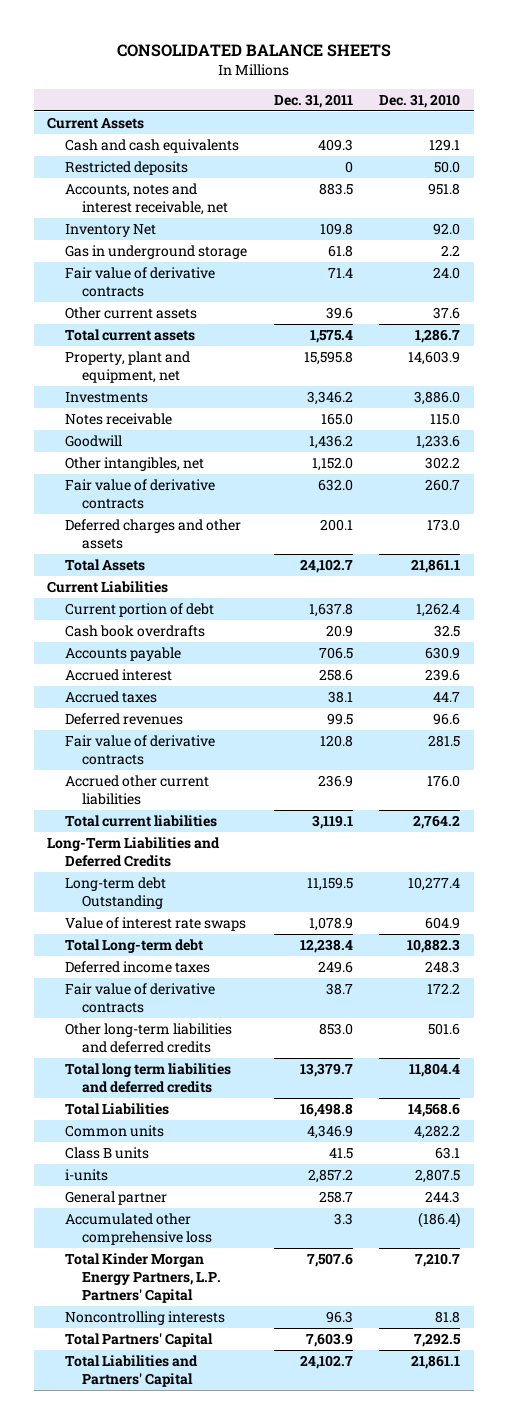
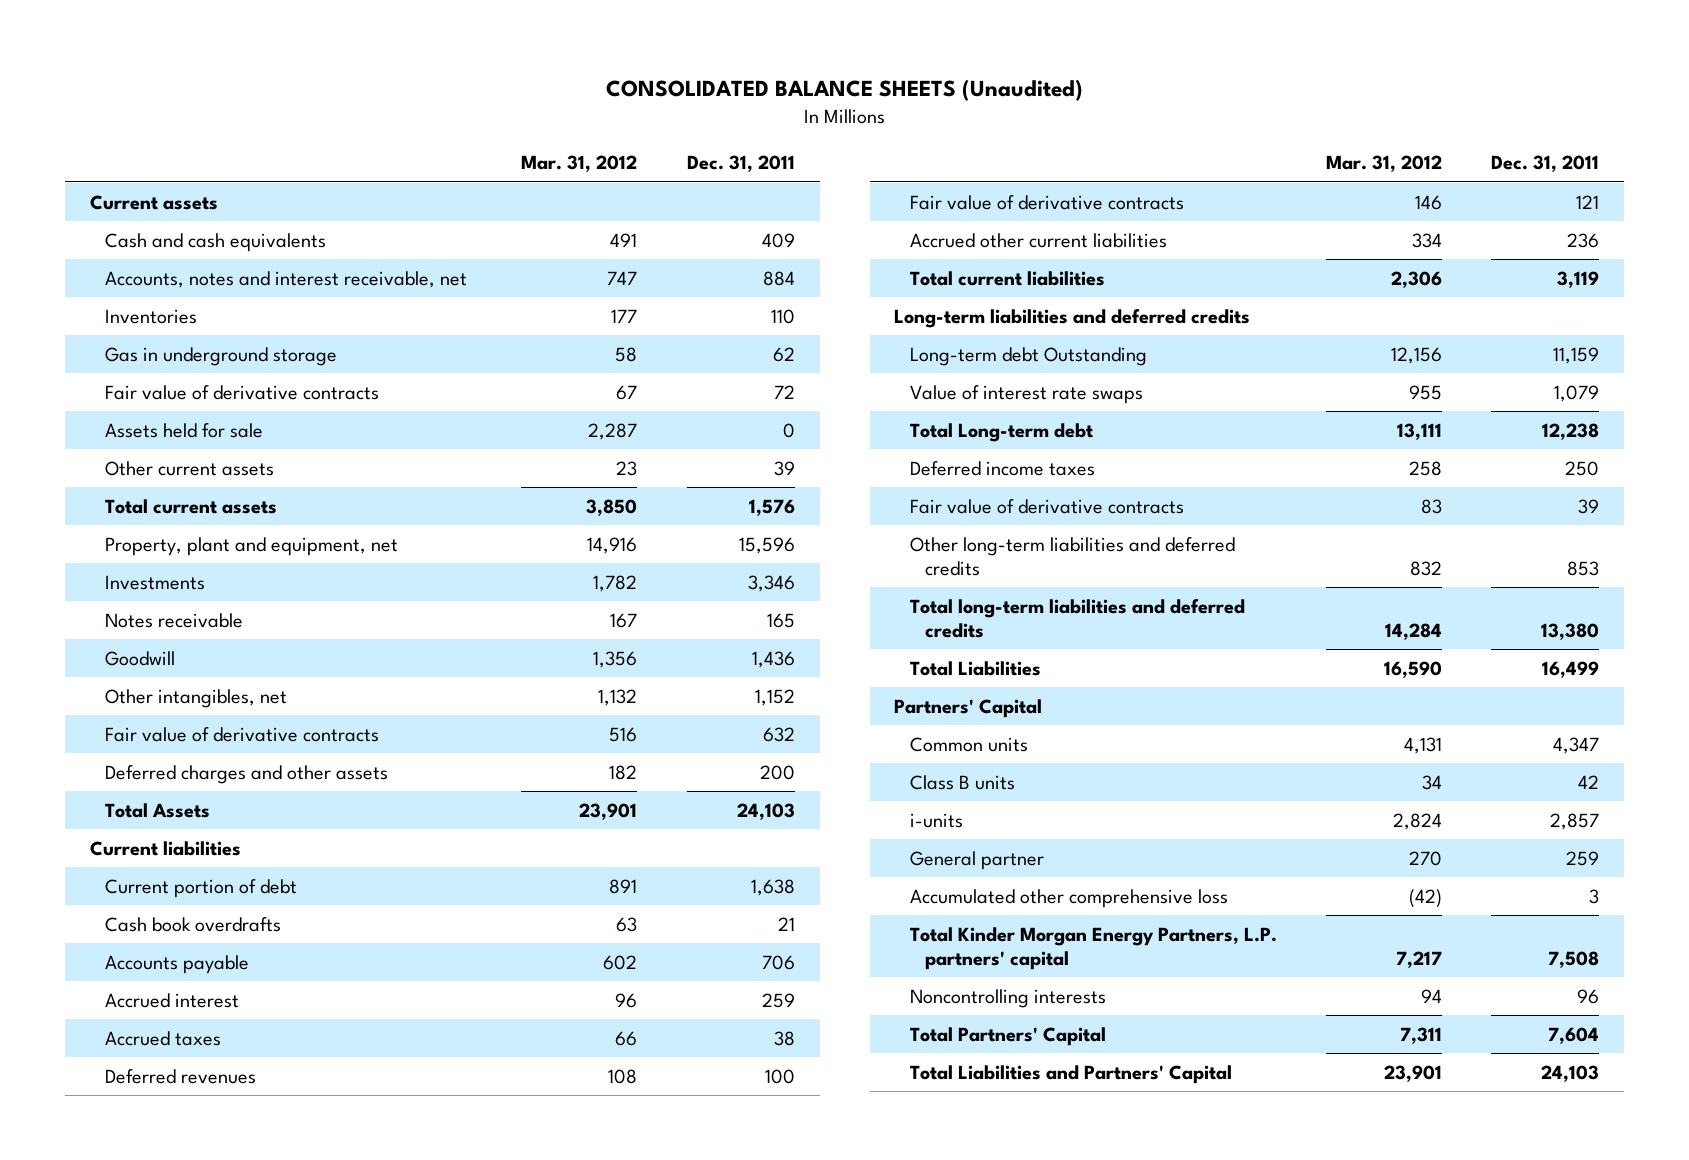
- CONSOLIDATED BALANCE SHEETS
+ CONSOLIDATED BALANCE SHEETS (Unaudited)
- | Dec. 31, 2011 | Dec. 31, 2010
+ | Mar. 31, 2012 | Dec. 31, 2011
- Current Assets
- Cash and cash equivalents | 409.3 | 129.1
- Restricted deposits | 0 | 50.0
- Accounts, notes and interest receivable, net | 883.5 | 951.8
- Inventory Net | 109.8 | 92.0
- Gas in underground storage | 61.8 | 2.2
- Fair value of derivative contracts | 71.4 | 24.0
- Other current assets | 39.6 | 37.6
- Total current assets | 1,575.4 | 1,286.7
- Property, plant and equipment, net | 15,595.8 | 14,603.9
- Investments | 3,346.2 | 3,886.0
- Notes receivable | 165.0 | 115.0
- Goodwill | 1,436.2 | 1,233.6
- Other intangibles, net | 1,152.0 | 302.2
- Fair value of derivative contracts | 632.0 | 260.7
- Deferred charges and other assets | 200.1 | 173.0
- Total Assets | 24,102.7 | 21,861.1
- Current Liabilities
- Current portion of debt | 1,637.8 | 1,262.4
- Cash book overdrafts | 20.9 | 32.5
- Accounts payable | 706.5 | 630.9
- Accrued interest | 258.6 | 239.6
- Accrued taxes | 38.1 | 44.7
- Deferred revenues | 99.5 | 96.6
- Fair value of derivative contracts | 120.8 | 281.5
- Accrued other current liabilities | 236.9 | 176.0
- Total current liabilities | 3,119.1 | 2,764.2
- Long-Term Liabilities and Deferred Credits
- Long-term debt Outstanding | 11,159.5 | 10,277.4
- Value of interest rate swaps | 1,078.9 | 604.9
- Total Long-term debt | 12,238.4 | 10,882.3
- Deferred income taxes | 249.6 | 248.3
- Fair value of derivative contracts | 38.7 | 172.2
- Other long-term liabilities and deferred credits | 853.0 | 501.6
- Total long term liabilities and deferred credits | 13,379.7 | 11,804.4
- Total Liabilities | 16,498.8 | 14,568.6
- Common units | 4,346.9 | 4,282.2
- Class B units | 41.5 | 63.1
- i-units | 2,857.2 | 2,807.5
- General partner | 258.7 | 244.3
- Accumulated other comprehensive loss | 3.3 | (186.4)
- Total Kinder Morgan Energy Partners, L.P. Partners' Capital | 7,507.6 | 7,210.7
- Noncontrolling interests | 96.3 | 81.8
- Total Partners' Capital | 7,603.9 | 7,292.5
- Total Liabilities and Partners' Capital | 24,102.7 | 21,861.1
+ Current assets
+ Cash and cash equivalents | 491 | 409
+ Accounts, notes and interest receivable, net | 747 | 884
+ Inventories | 177 | 110
+ Gas in underground storage | 58 | 62
+ Fair value of derivative contracts | 67 | 72
+ Assets held for sale | 2,287 | 0
+ Other current assets | 23 | 39
+ Total current assets | 3,850 | 1,576
+ Property, plant and equipment, net | 14,916 | 15,596
+ Investments | 1,782 | 3,346
+ Notes receivable | 167 | 165
+ Goodwill | 1,356 | 1,436
+ Other intangibles, net | 1,132 | 1,152
+ Fair value of derivative contracts | 516 | 632
+ Deferred charges and other assets | 182 | 200
+ Total Assets | 23,901 | 24,103
+ Current liabilities
+ Current portion of debt | 891 | 1,638
+ Cash book overdrafts | 63 | 21
+ Accounts payable | 602 | 706
+ Accrued interest | 96 | 259
+ Accrued taxes | 66 | 38
+ Deferred revenues | 108 | 100
+ Fair value of derivative contracts | 146 | 121
+ Accrued other current liabilities | 334 | 236
+ Total current liabilities | 2,306 | 3,119
+ Long-term liabilities and deferred credits
+ Long-term debt Outstanding | 12,156 | 11,159
+ Value of interest rate swaps | 955 | 1,079
+ Total Long-term debt | 13,111 | 12,238
+ Deferred income taxes | 258 | 250
+ Fair value of derivative contracts | 83 | 39
+ Other long-term liabilities and deferred credits | 832 | 853
+ Total long-term liabilities and deferred credits | 14,284 | 13,380
+ Total Liabilities | 16,590 | 16,499
+ Partners' Capital
+ Common units | 4,131 | 4,347
+ Class B units | 34 | 42
+ i-units | 2,824 | 2,857
+ General partner | 270 | 259
+ Accumulated other comprehensive loss | (42) | 3
+ Total Kinder Morgan Energy Partners, L.P. partners' capital | 7,217 | 7,508
+ Noncontrolling interests | 94 | 96
+ Total Partners' Capital | 7,311 | 7,604
+ Total Liabilities and Partners' Capital | 23,901 | 24,103

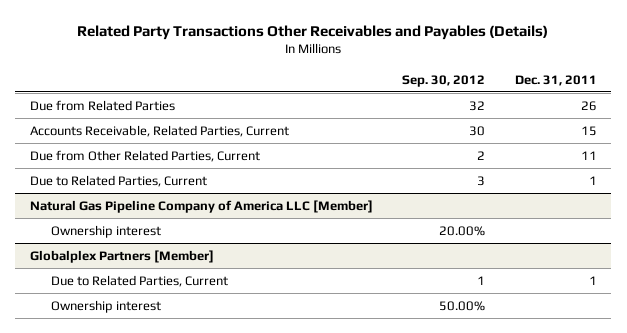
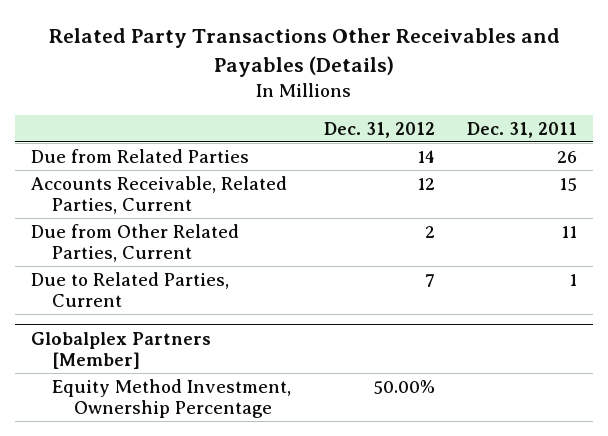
- | Sep. 30, 2012 | Dec. 31, 2011
+ | Dec. 31, 2012 | Dec. 31, 2011
- Natural Gas Pipeline Company of America LLC [Member]
- Ownership interest | 20.00% |
@ Globalplex Partners [Member]
- Due to Related Parties, Current | 1 | 1
- Ownership interest | 50.00% |
+ Equity Method Investment, Ownership Percentage | 50.00% |

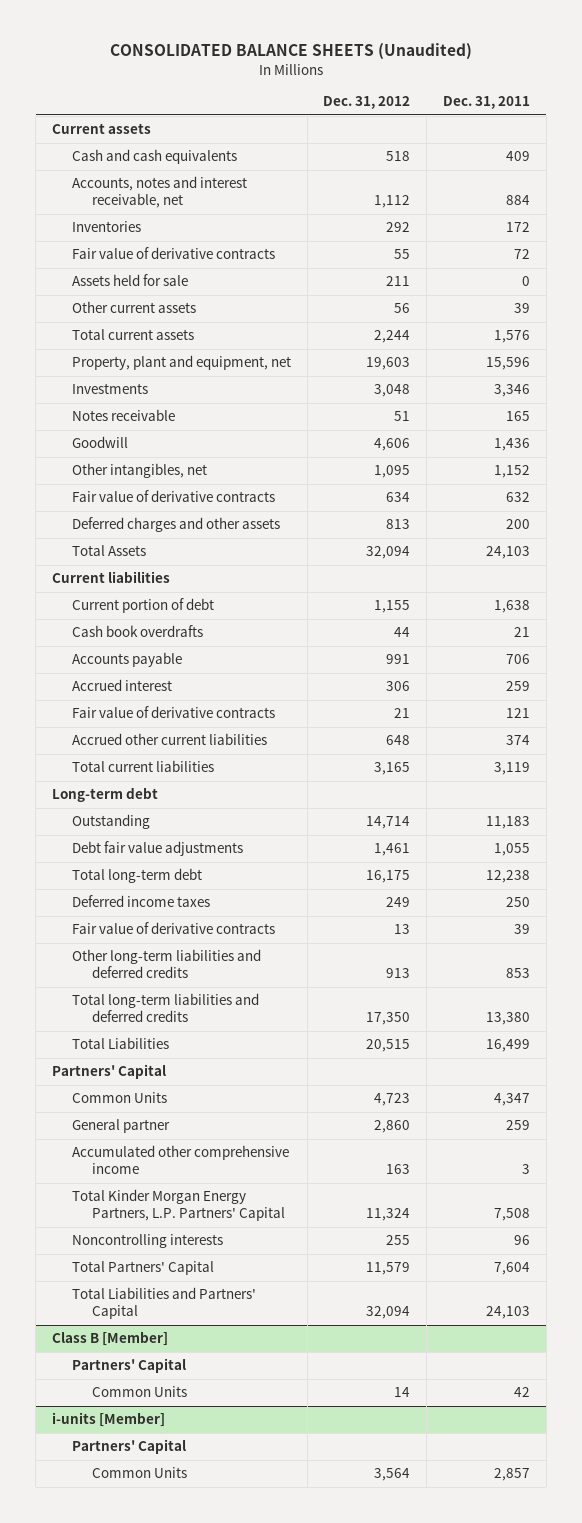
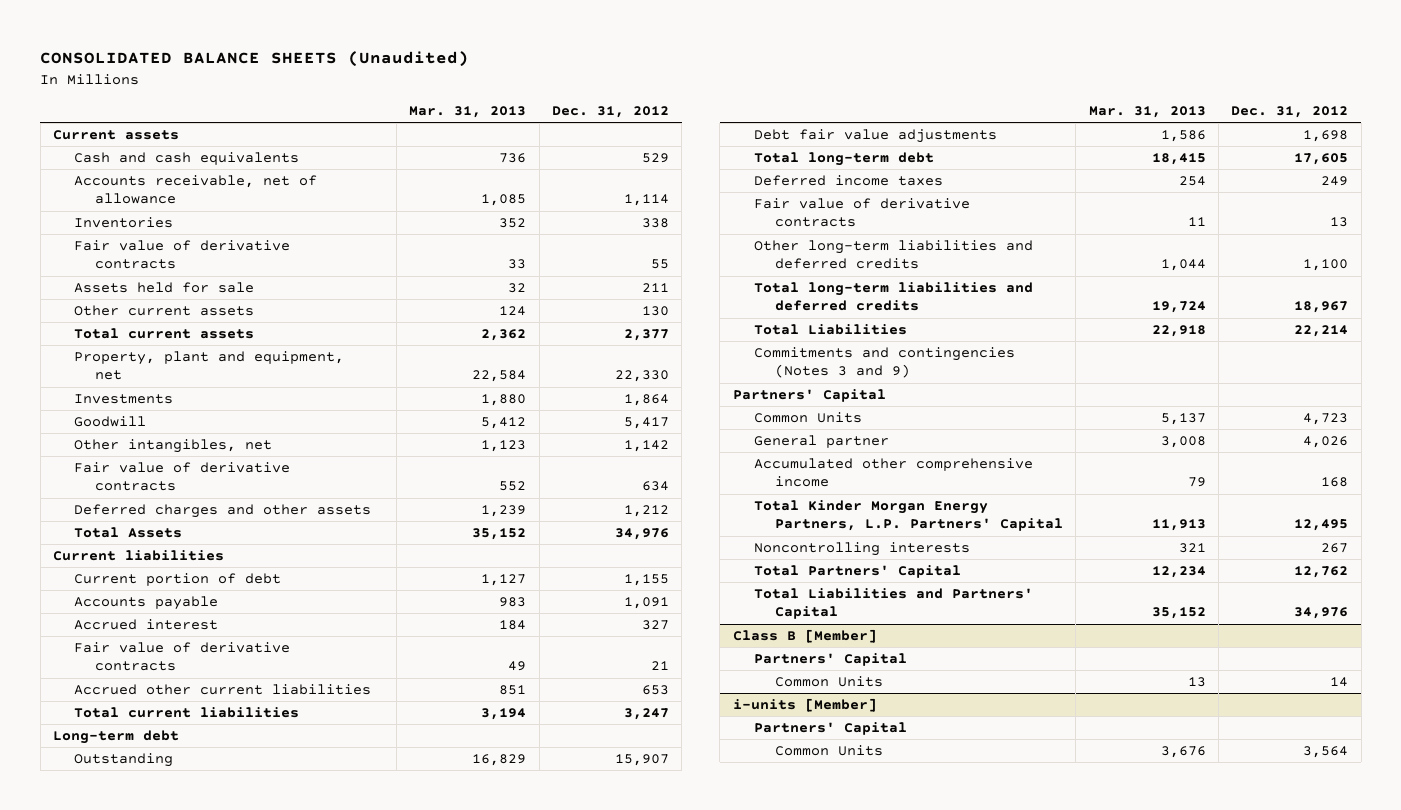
- | Dec. 31, 2012 | Dec. 31, 2011
+ | Mar. 31, 2013 | Dec. 31, 2012
- Cash and cash equivalents | 518 | 409
- Accounts, notes and interest receivable, net | 1,112 | 884
- Inventories | 292 | 172
+ Cash and cash equivalents | 736 | 529
+ Accounts receivable, net of allowance | 1,085 | 1,114
+ Inventories | 352 | 338
- Other current assets | 56 | 39
- Total current assets | 2,244 | 1,576
- Property, plant and equipment, net | 19,603 | 15,596
- Investments | 3,048 | 3,346
- Notes receivable | 51 | 165
- Goodwill | 4,606 | 1,436
- Other intangibles, net | 1,095 | 1,152
+ Other current assets | 124 | 130
+ Total current assets | 2,362 | 2,377
+ Property, plant and equipment, net | 22,584 | 22,330
+ Investments | 1,880 | 1,864
+ Goodwill | 5,412 | 5,417
+ Other intangibles, net | 1,123 | 1,142
- Deferred charges and other assets | 813 | 200
- Total Assets | 32,094 | 24,103
+ Deferred charges and other assets | 1,239 | 1,212
+ Total Assets | 35,152 | 34,976
- Cash book overdrafts | 44 | 21
- Accounts payable | 991 | 706
- Accrued interest | 306 | 259
+ Accounts payable | 983 | 1,091
+ Accrued interest | 184 | 327
- Accrued other current liabilities | 648 | 374
- Total current liabilities | 3,165 | 3,119
+ Accrued other current liabilities | 851 | 653
+ Total current liabilities | 3,194 | 3,247
- Outstanding | 14,714 | 11,183
- Debt fair value adjustments | 1,461 | 1,055
- Total long-term debt | 16,175 | 12,238
+ Outstanding | 16,829 | 15,907
+ Debt fair value adjustments | 1,586 | 1,698
+ Total long-term debt | 18,415 | 17,605
- Other long-term liabilities and deferred credits | 913 | 853
- Total long-term liabilities and deferred credits | 17,350 | 13,380
- Total Liabilities | 20,515 | 16,499
+ Other long-term liabilities and deferred credits | 1,044 | 1,100
+ Total long-term liabilities and deferred credits | 19,724 | 18,967
+ Total Liabilities | 22,918 | 22,214
+ Commitments and contingencies (Notes 3 and 9)
- General partner | 2,860 | 259
- Accumulated other comprehensive income | 163 | 3
- Total Kinder Morgan Energy Partners, L.P. Partners' Capital | 11,324 | 7,508
- Noncontrolling interests | 255 | 96
- Total Partners' Capital | 11,579 | 7,604
- Total Liabilities and Partners' Capital | 32,094 | 24,103
+ General partner | 3,008 | 4,026
+ Accumulated other comprehensive income | 79 | 168
+ Total Kinder Morgan Energy Partners, L.P. Partners' Capital | 11,913 | 12,495
+ Noncontrolling interests | 321 | 267
+ Total Partners' Capital | 12,234 | 12,762
+ Total Liabilities and Partners' Capital | 35,152 | 34,976

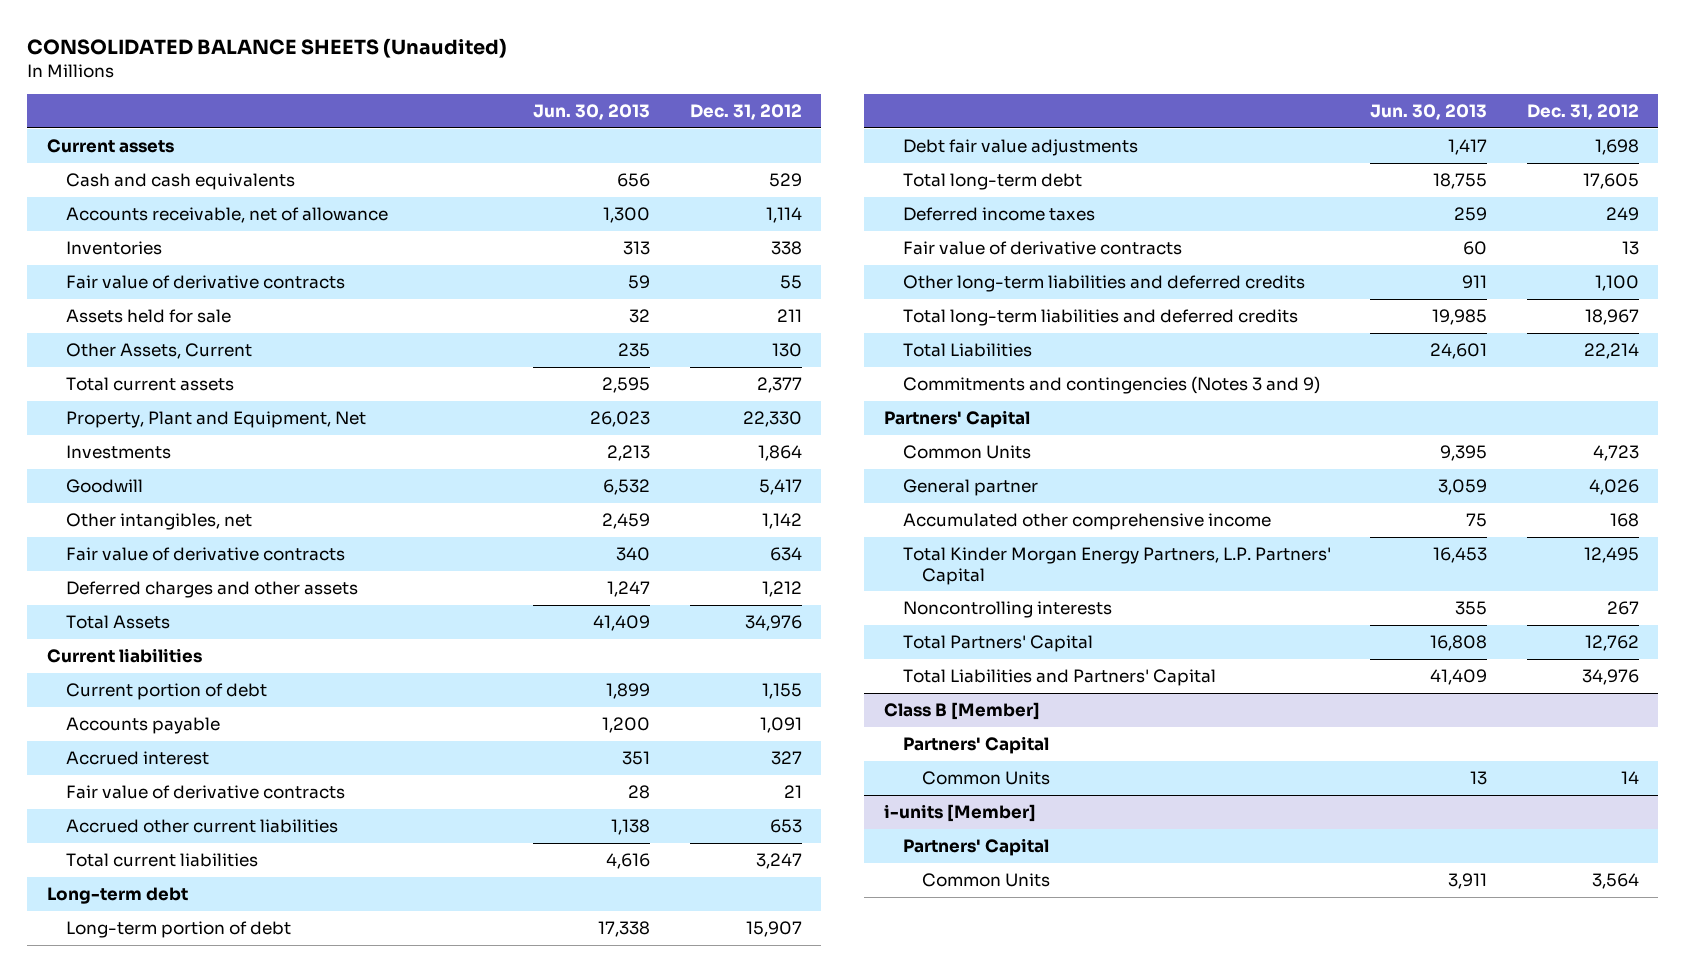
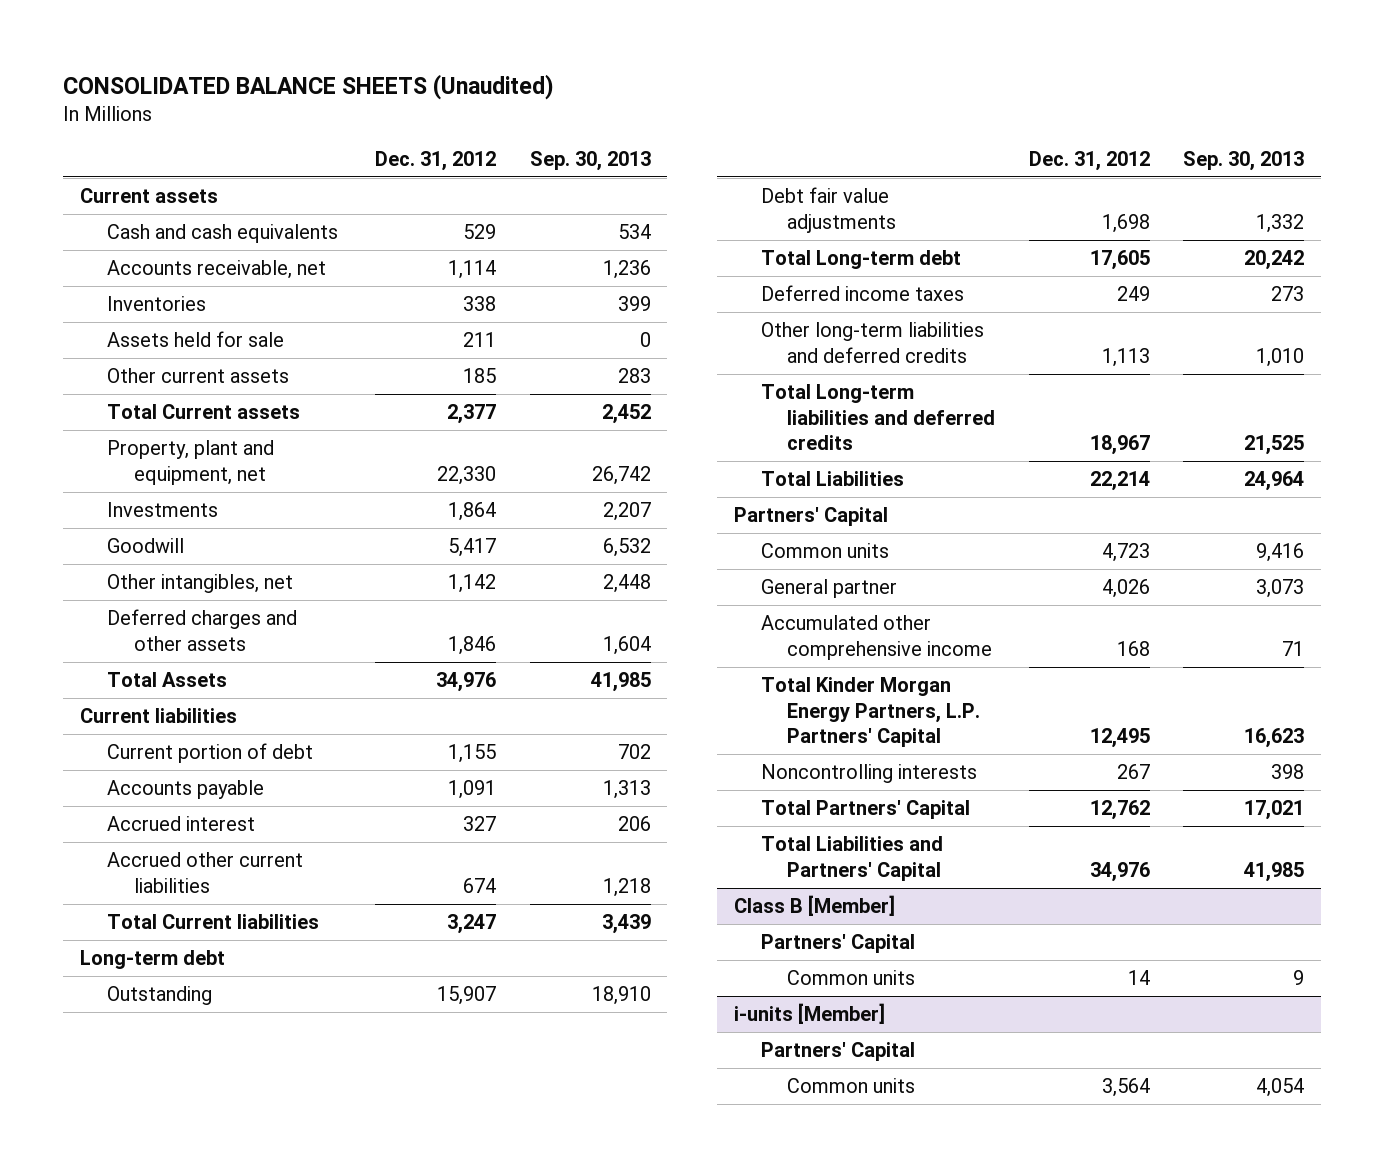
- | Jun. 30, 2013 | Dec. 31, 2012
+ | Dec. 31, 2012 | Sep. 30, 2013
- Accounts receivable, net of allowance | 1,300 | 1,114
+ Accounts receivable, net | 1,114 | 1,236
- Fair value of derivative contracts | 59 | 55
- Other Assets, Current | 235 | 130
- Total current assets | 2,595 | 2,377
- Property, Plant and Equipment, Net | 26,023 | 22,330
+ Other current assets | 185 | 283
+ Total Current assets | 2,377 | 2,452
+ Property, plant and equipment, net | 22,330 | 26,742
- Fair value of derivative contracts | 340 | 634
- Deferred charges and other assets | 1,247 | 1,212
+ Deferred charges and other assets | 1,846 | 1,604
- Fair value of derivative contracts | 28 | 21
- Accrued other current liabilities | 1,138 | 653
- Total current liabilities | 4,616 | 3,247
+ Accrued other current liabilities | 674 | 1,218
+ Total Current liabilities | 3,247 | 3,439
- Long-term portion of debt | 17,338 | 15,907
+ Outstanding | 15,907 | 18,910
- Total long-term debt | 18,755 | 17,605
+ Total Long-term debt | 17,605 | 20,242
- Fair value of derivative contracts | 60 | 13
- Other long-term liabilities and deferred credits | 911 | 1,100
- Total long-term liabilities and deferred credits | 19,985 | 18,967
+ Other long-term liabilities and deferred credits | 1,113 | 1,010
+ Total Long-term liabilities and deferred credits | 18,967 | 21,525
- Commitments and contingencies (Notes 3 and 9)
- Common Units | 9,395 | 4,723
+ Common units | 4,723 | 9,416
@ Class B [Member]
- Common Units | 13 | 14
+ Common units | 14 | 9
@ i-units [Member]
- Common Units | 3,911 | 3,564
+ Common units | 3,564 | 4,054

